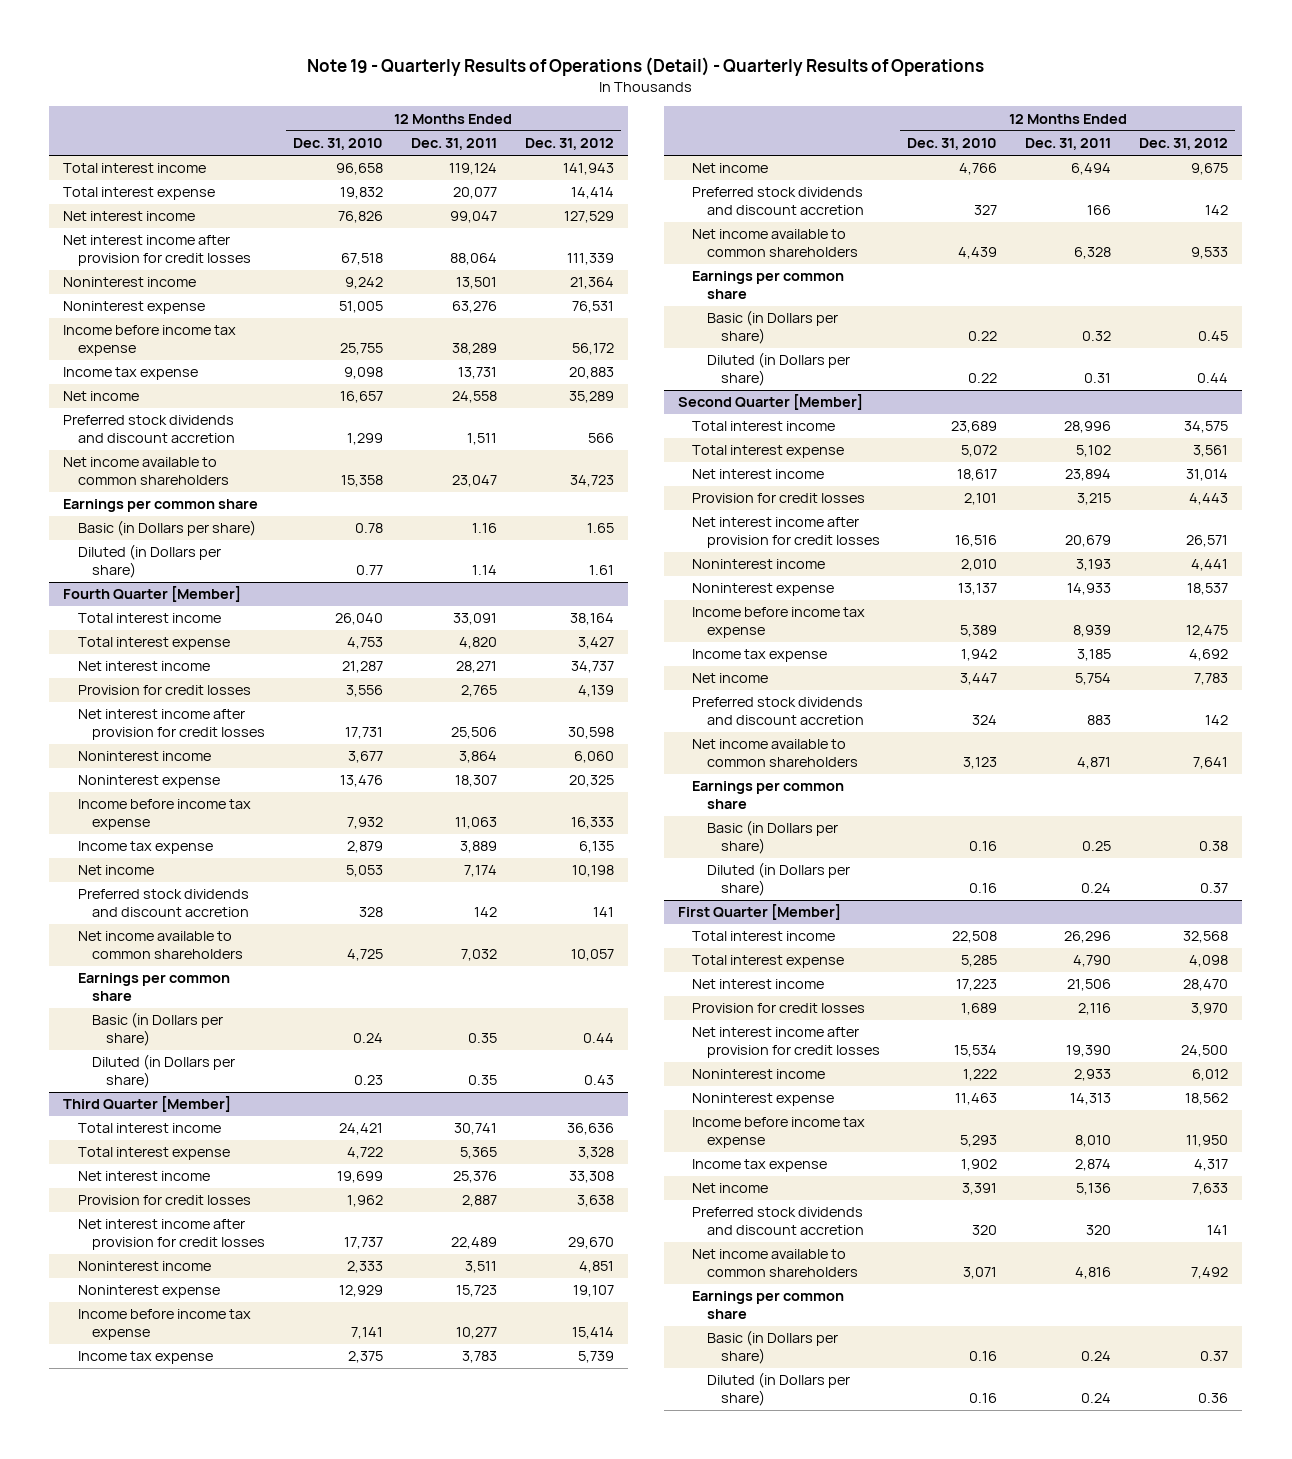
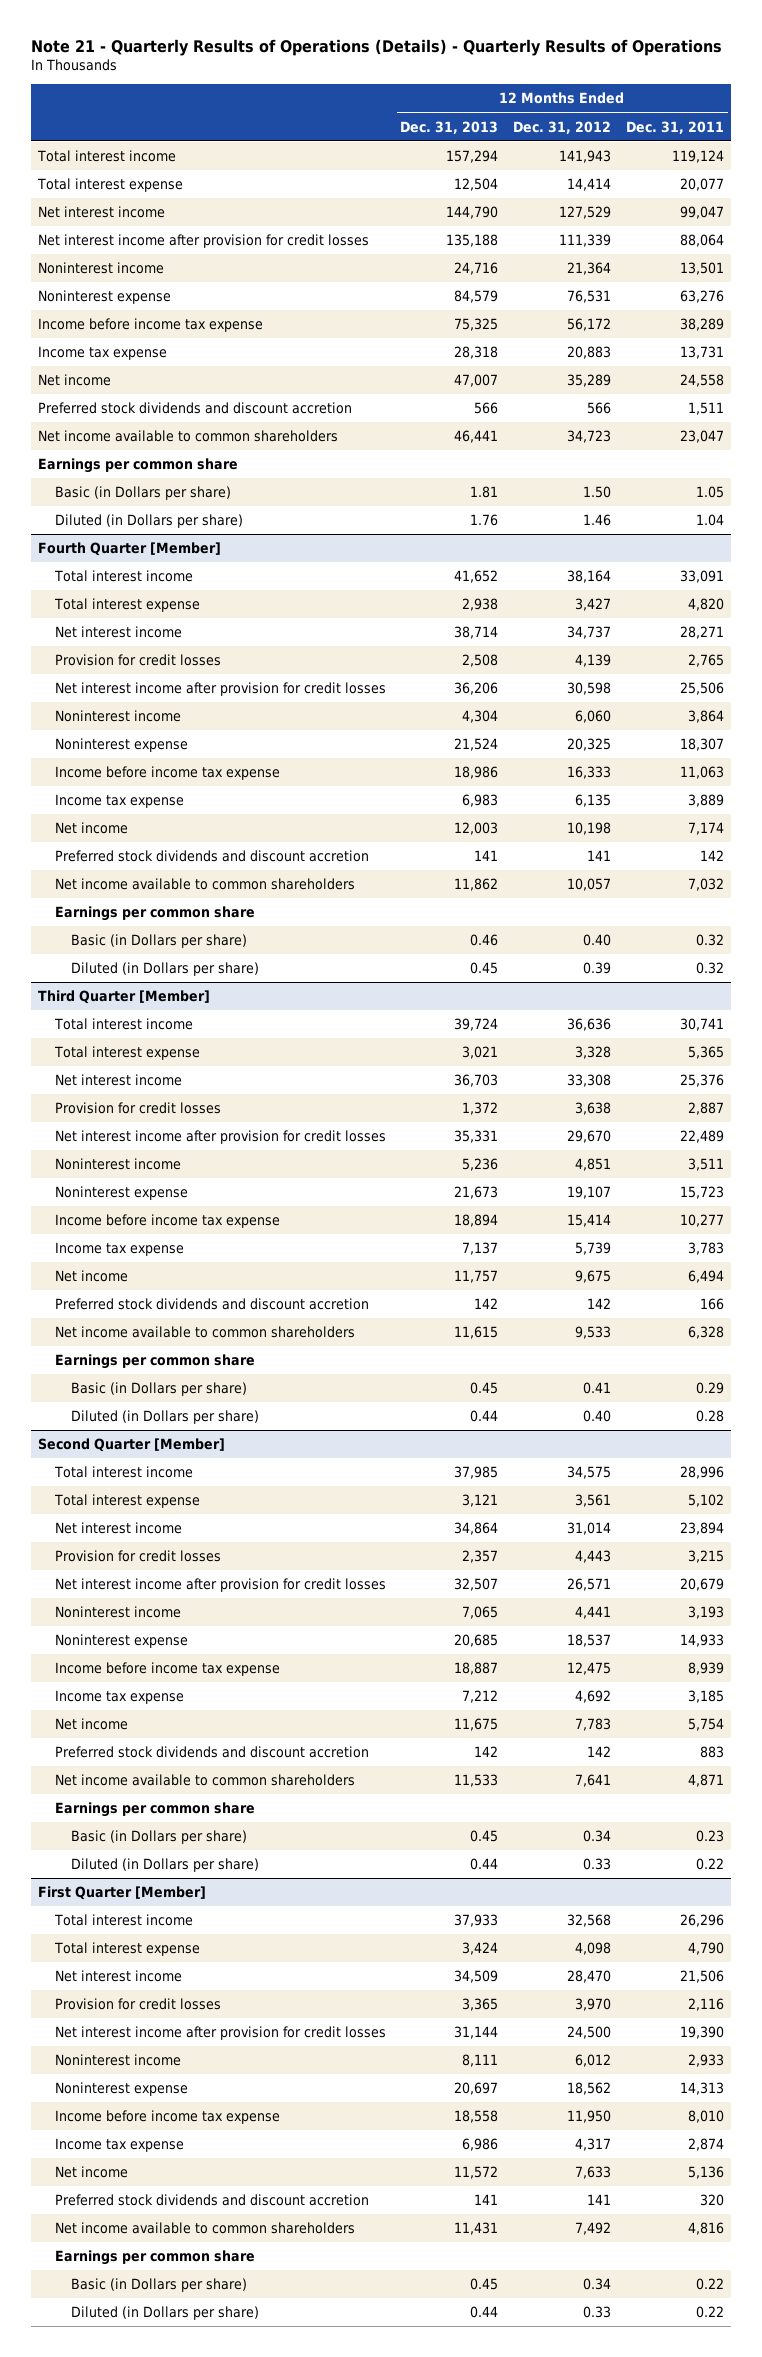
- Note 19 - Quarterly Results of Operations (Detail) - Quarterly Results of Operations
+ Note 21 - Quarterly Results of Operations (Details) - Quarterly Results of Operations
- | 12 Months Ended Dec. 31, 2010 | 12 Months Ended Dec. 31, 2011 | 12 Months Ended Dec. 31, 2012
+ | 12 Months Ended Dec. 31, 2013 | 12 Months Ended Dec. 31, 2012 | 12 Months Ended Dec. 31, 2011
- Basic (in Dollars per share) | 0.78 | 1.16 | 1.65
- Diluted (in Dollars per share) | 0.77 | 1.14 | 1.61
+ Basic (in Dollars per share) | 1.81 | 1.50 | 1.05
+ Diluted (in Dollars per share) | 1.76 | 1.46 | 1.04
@ Fourth Quarter [Member]
- Basic (in Dollars per share) | 0.24 | 0.35 | 0.44
- Diluted (in Dollars per share) | 0.23 | 0.35 | 0.43
+ Basic (in Dollars per share) | 0.46 | 0.40 | 0.32
+ Diluted (in Dollars per share) | 0.45 | 0.39 | 0.32
@ Third Quarter [Member]
- Basic (in Dollars per share) | 0.22 | 0.32 | 0.45
- Diluted (in Dollars per share) | 0.22 | 0.31 | 0.44
+ Basic (in Dollars per share) | 0.45 | 0.41 | 0.29
+ Diluted (in Dollars per share) | 0.44 | 0.40 | 0.28
@ Second Quarter [Member]
- Basic (in Dollars per share) | 0.16 | 0.25 | 0.38
- Diluted (in Dollars per share) | 0.16 | 0.24 | 0.37
+ Basic (in Dollars per share) | 0.45 | 0.34 | 0.23
+ Diluted (in Dollars per share) | 0.44 | 0.33 | 0.22
@ First Quarter [Member]
- Basic (in Dollars per share) | 0.16 | 0.24 | 0.37
- Diluted (in Dollars per share) | 0.16 | 0.24 | 0.36
+ Basic (in Dollars per share) | 0.45 | 0.34 | 0.22
+ Diluted (in Dollars per share) | 0.44 | 0.33 | 0.22

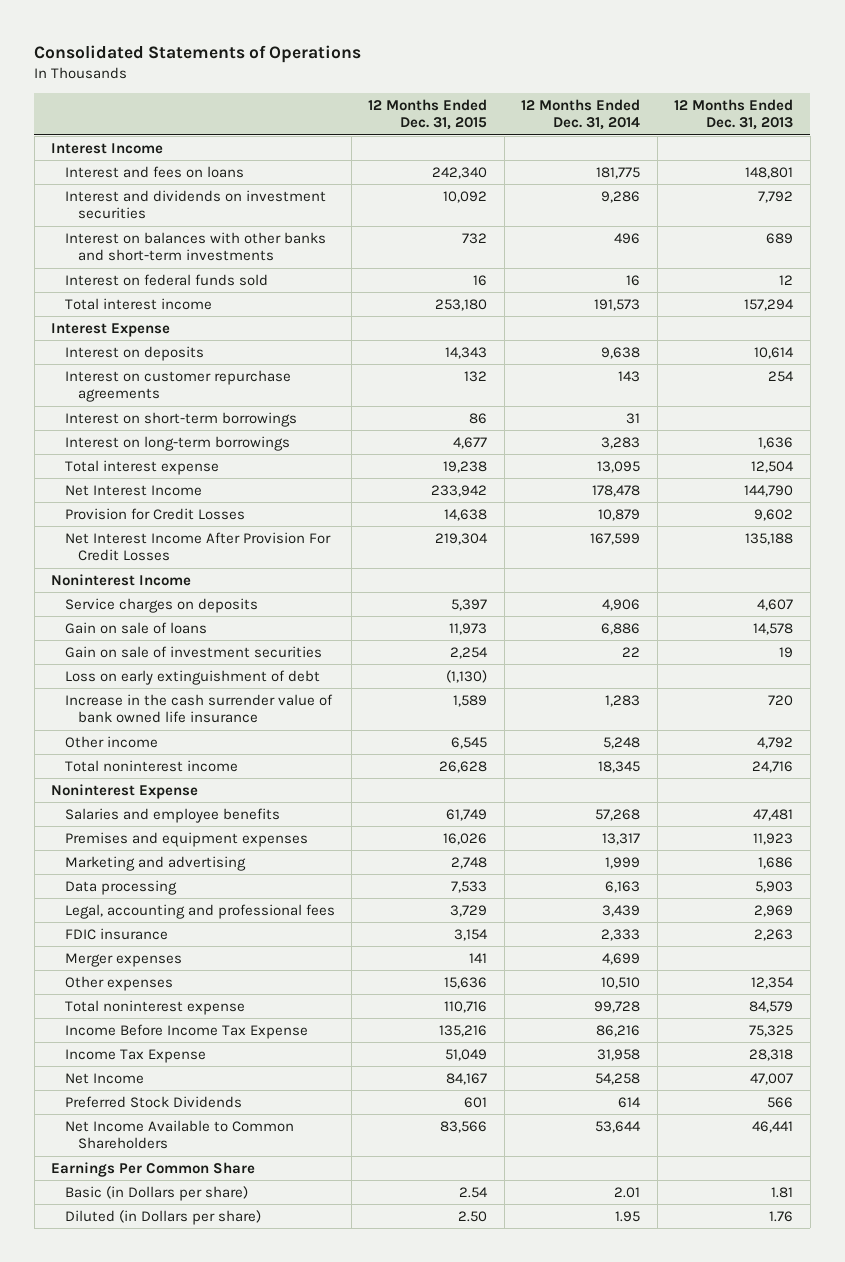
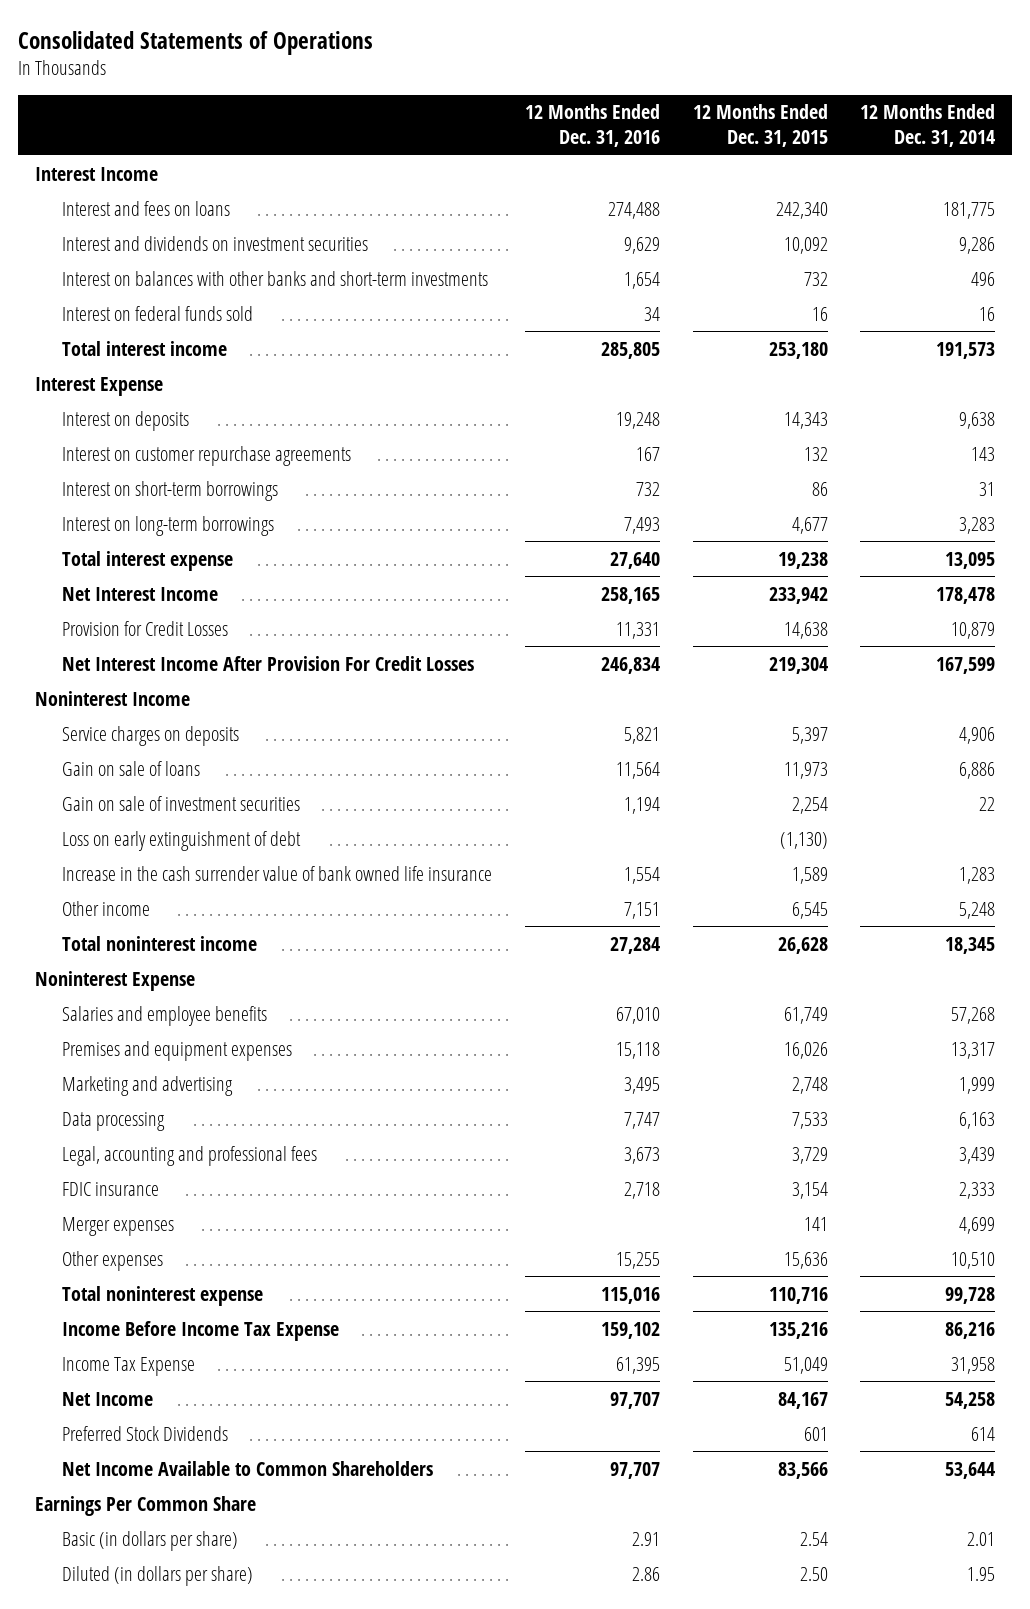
- | 12 Months Ended Dec. 31, 2015 | 12 Months Ended Dec. 31, 2014 | 12 Months Ended Dec. 31, 2013
+ | 12 Months Ended Dec. 31, 2016 | 12 Months Ended Dec. 31, 2015 | 12 Months Ended Dec. 31, 2014
- Basic (in Dollars per share) | 2.54 | 2.01 | 1.81
- Diluted (in Dollars per share) | 2.50 | 1.95 | 1.76
+ Basic (in dollars per share) | 2.91 | 2.54 | 2.01
+ Diluted (in dollars per share) | 2.86 | 2.50 | 1.95

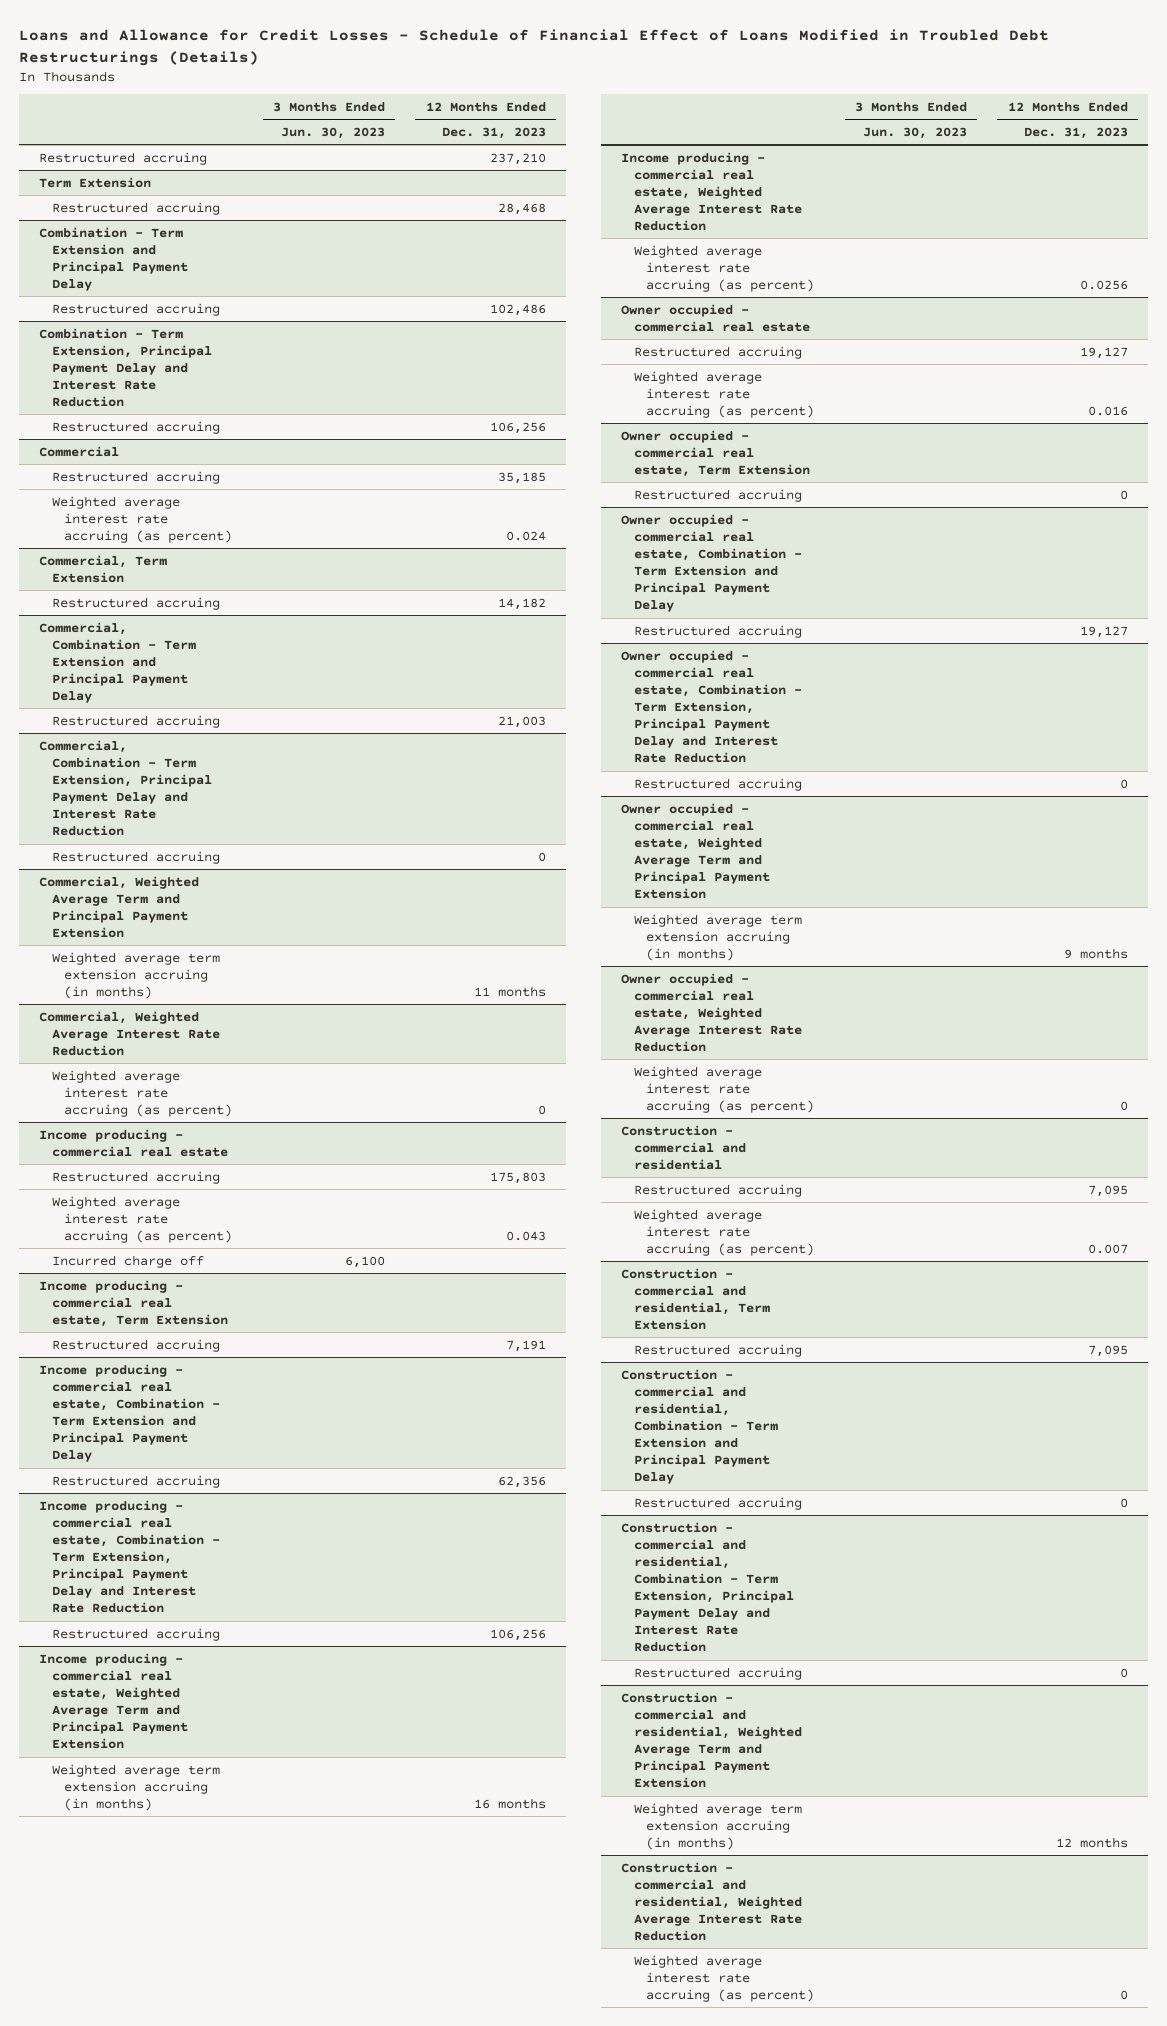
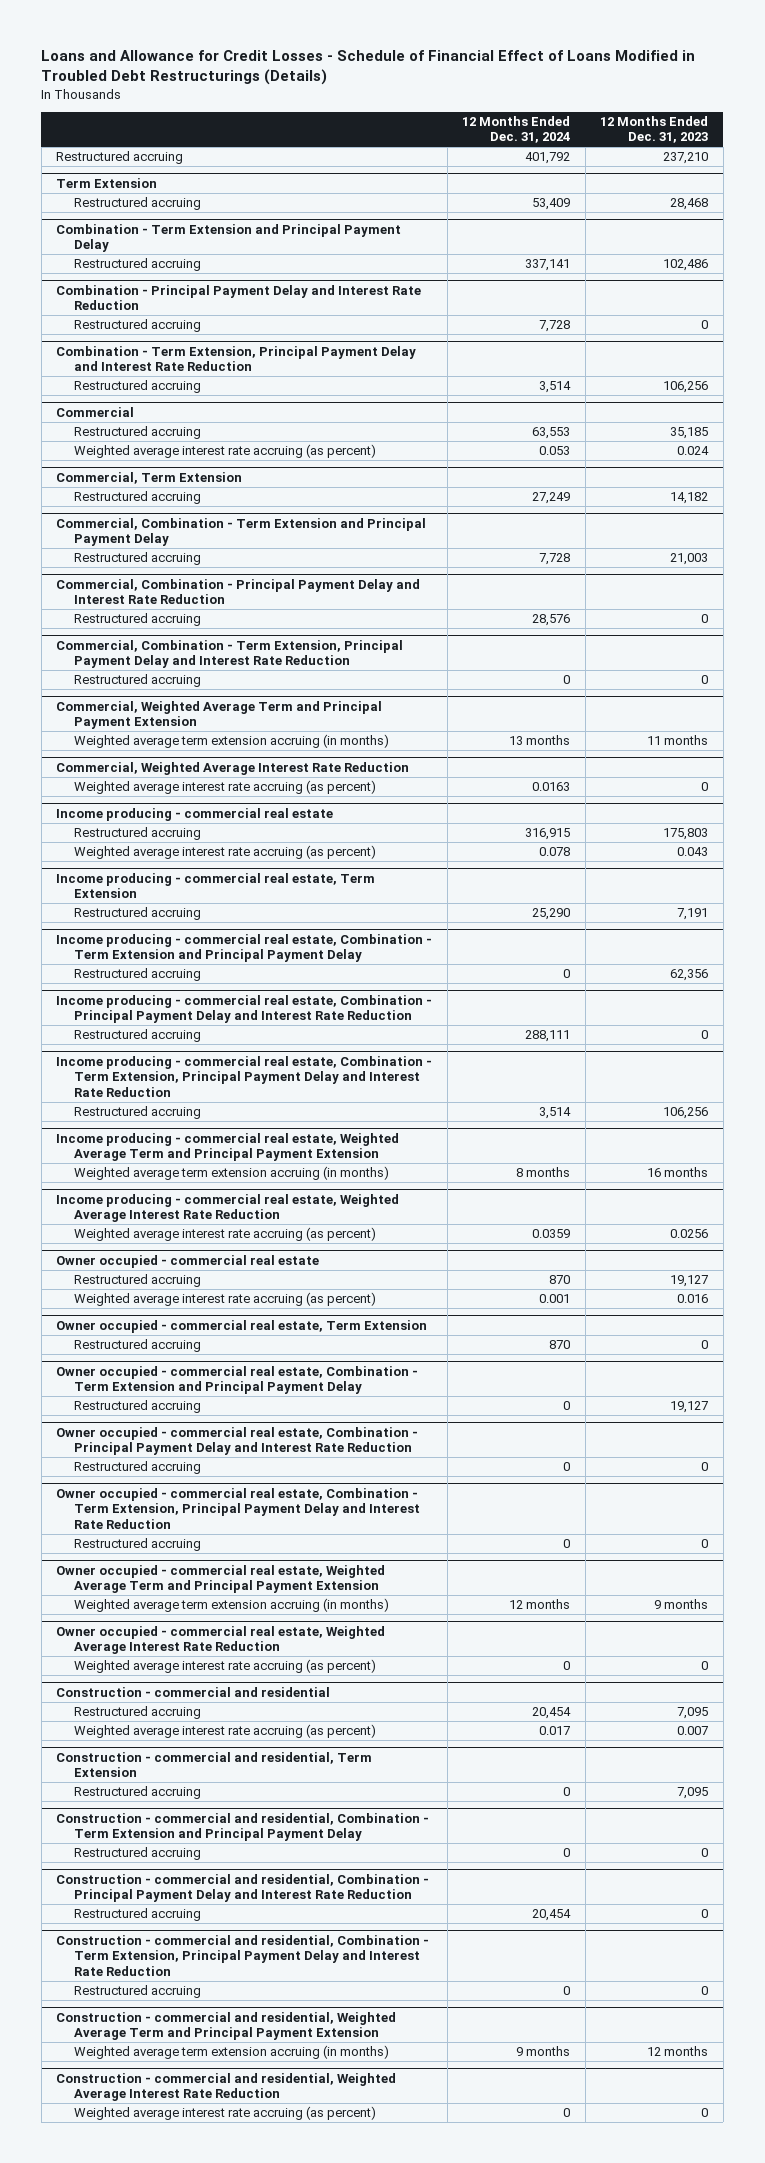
- | 3 Months Ended Jun. 30, 2023 | 12 Months Ended Dec. 31, 2023
+ | 12 Months Ended Dec. 31, 2024 | 12 Months Ended Dec. 31, 2023
+ Combination - Principal Payment Delay and Interest Rate Reduction
+ Restructured accruing | 7,728 | 0
+ Commercial, Combination - Principal Payment Delay and Interest Rate Reduction
+ Restructured accruing | 28,576 | 0
@ Income producing - commercial real estate
- Incurred charge off | 6,100 |
+ Income producing - commercial real estate, Combination - Principal Payment Delay and Interest Rate Reduction
+ Restructured accruing | 288,111 | 0
+ Owner occupied - commercial real estate, Combination - Principal Payment Delay and Interest Rate Reduction
+ Restructured accruing | 0 | 0
+ Construction - commercial and residential, Combination - Principal Payment Delay and Interest Rate Reduction
+ Restructured accruing | 20,454 | 0

